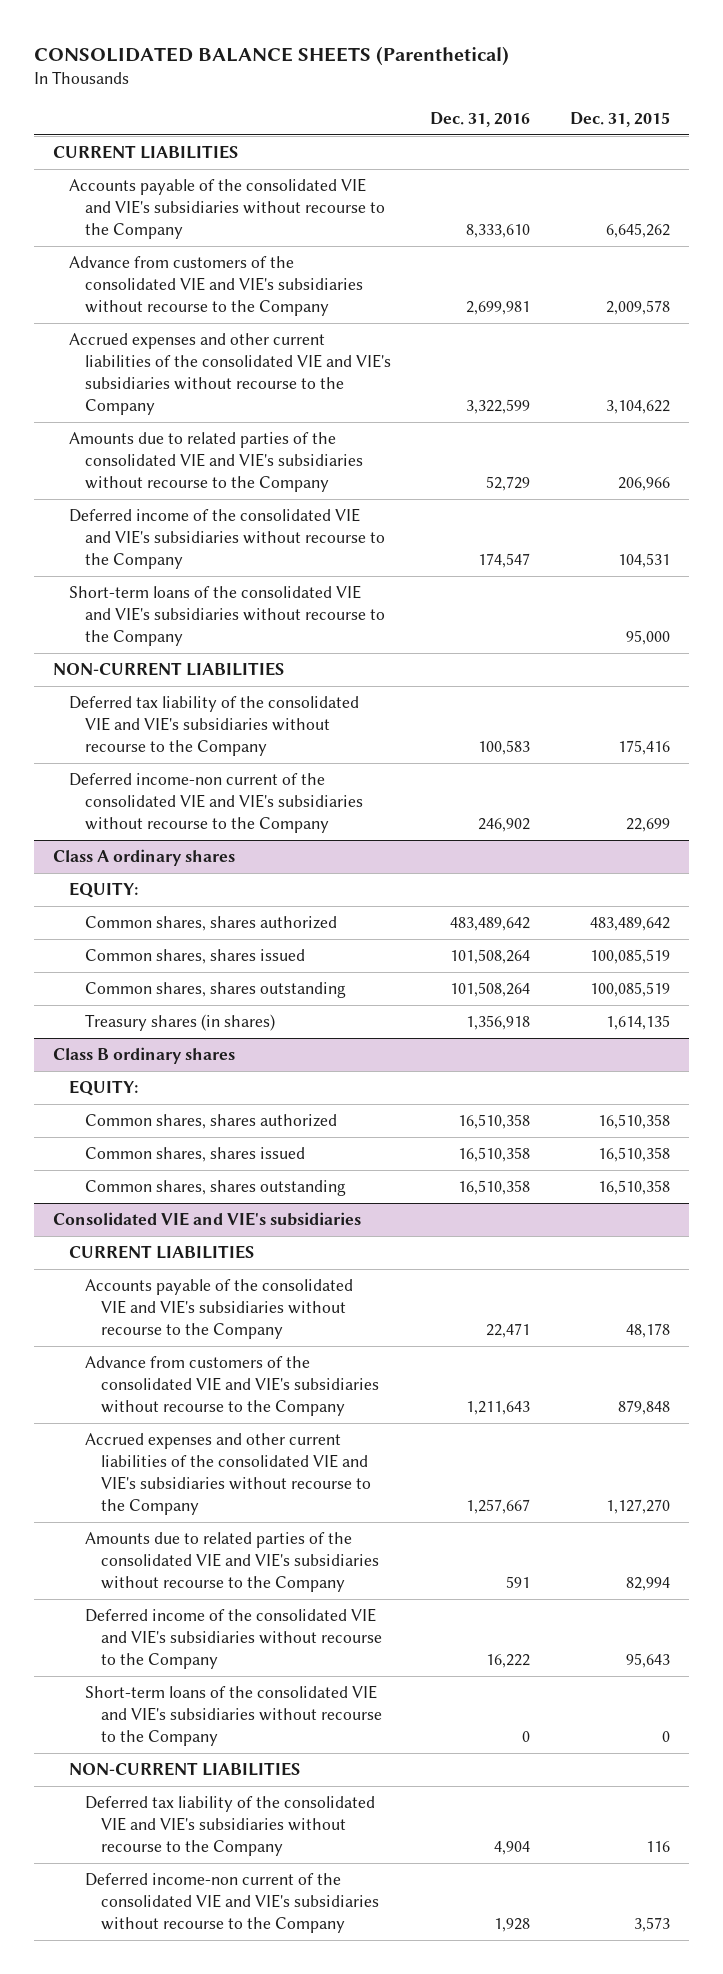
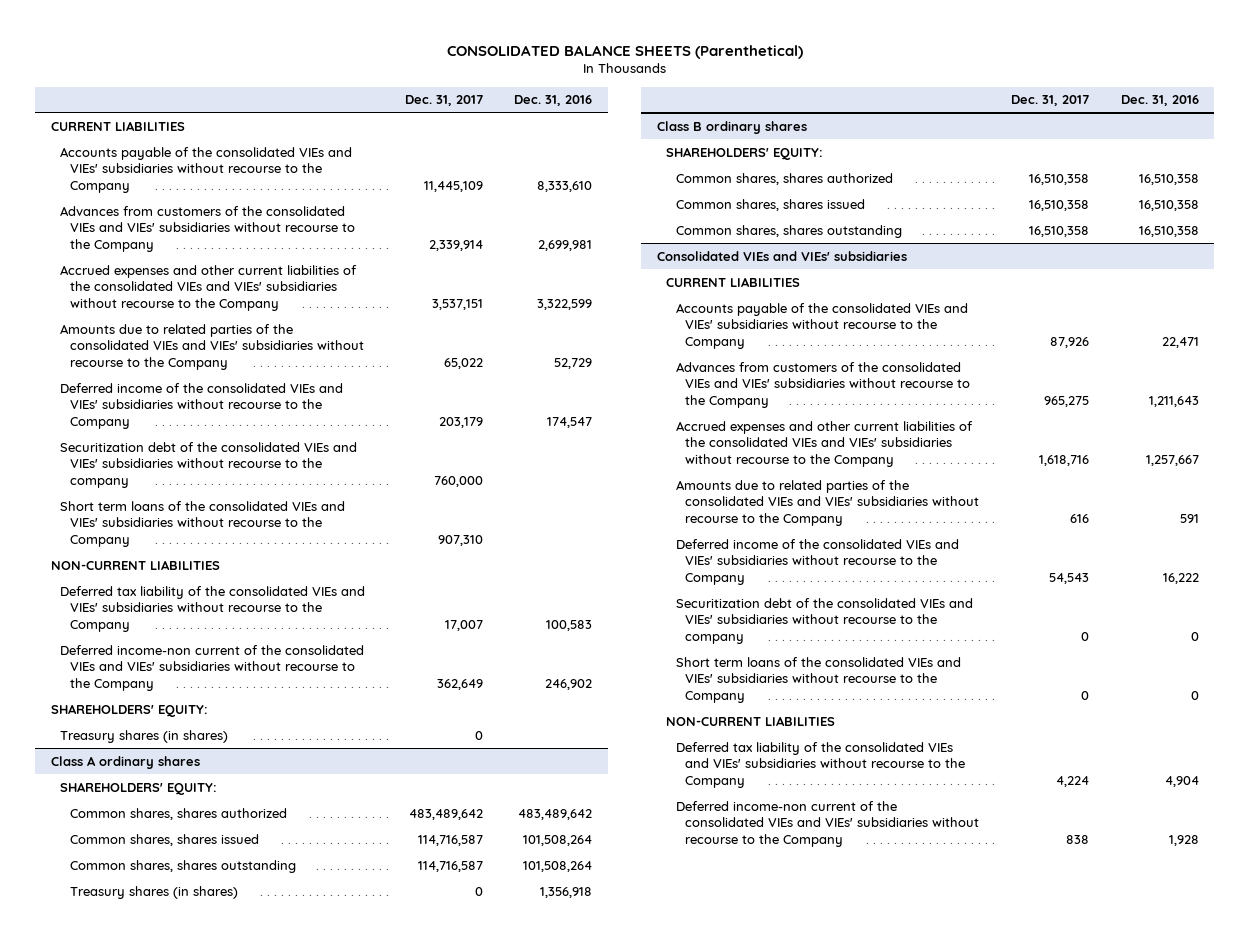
- | Dec. 31, 2016 | Dec. 31, 2015
+ | Dec. 31, 2017 | Dec. 31, 2016
- Accounts payable of the consolidated VIE and VIE's subsidiaries without recourse to the Company | 8,333,610 | 6,645,262
- Advance from customers of the consolidated VIE and VIE's subsidiaries without recourse to the Company | 2,699,981 | 2,009,578
- Accrued expenses and other current liabilities of the consolidated VIE and VIE's subsidiaries without recourse to the Company | 3,322,599 | 3,104,622
- Amounts due to related parties of the consolidated VIE and VIE's subsidiaries without recourse to the Company | 52,729 | 206,966
- Deferred income of the consolidated VIE and VIE's subsidiaries without recourse to the Company | 174,547 | 104,531
- Short-term loans of the consolidated VIE and VIE's subsidiaries without recourse to the Company | | 95,000
+ Accounts payable of the consolidated VIEs and VIEs' subsidiaries without recourse to the Company | 11,445,109 | 8,333,610
+ Advances from customers of the consolidated VIEs and VIEs' subsidiaries without recourse to the Company | 2,339,914 | 2,699,981
+ Accrued expenses and other current liabilities of the consolidated VIEs and VIEs' subsidiaries without recourse to the Company | 3,537,151 | 3,322,599
+ Amounts due to related parties of the consolidated VIEs and VIEs' subsidiaries without recourse to the Company | 65,022 | 52,729
+ Deferred income of the consolidated VIEs and VIEs' subsidiaries without recourse to the Company | 203,179 | 174,547
+ Securitization debt of the consolidated VIEs and VIEs' subsidiaries without recourse to the company | 760,000 |
+ Short term loans of the consolidated VIEs and VIEs' subsidiaries without recourse to the Company | 907,310 |
- Deferred tax liability of the consolidated VIE and VIE's subsidiaries without recourse to the Company | 100,583 | 175,416
- Deferred income-non current of the consolidated VIE and VIE's subsidiaries without recourse to the Company | 246,902 | 22,699
+ Deferred tax liability of the consolidated VIEs and VIEs' subsidiaries without recourse to the Company | 17,007 | 100,583
+ Deferred income-non current of the consolidated VIEs and VIEs' subsidiaries without recourse to the Company | 362,649 | 246,902
+ SHAREHOLDERS' EQUITY:
+ Treasury shares (in shares) | 0 |
@ Class A ordinary shares
- EQUITY:
+ SHAREHOLDERS' EQUITY:
@ Class B ordinary shares
- EQUITY:
+ SHAREHOLDERS' EQUITY:
- Consolidated VIE and VIE's subsidiaries
+ Consolidated VIEs and VIEs' subsidiaries
- Accounts payable of the consolidated VIE and VIE's subsidiaries without recourse to the Company | 22,471 | 48,178
- Advance from customers of the consolidated VIE and VIE's subsidiaries without recourse to the Company | 1,211,643 | 879,848
- Accrued expenses and other current liabilities of the consolidated VIE and VIE's subsidiaries without recourse to the Company | 1,257,667 | 1,127,270
- Amounts due to related parties of the consolidated VIE and VIE's subsidiaries without recourse to the Company | 591 | 82,994
- Deferred income of the consolidated VIE and VIE's subsidiaries without recourse to the Company | 16,222 | 95,643
- Short-term loans of the consolidated VIE and VIE's subsidiaries without recourse to the Company | 0 | 0
+ Accounts payable of the consolidated VIEs and VIEs' subsidiaries without recourse to the Company | 87,926 | 22,471
+ Advances from customers of the consolidated VIEs and VIEs' subsidiaries without recourse to the Company | 965,275 | 1,211,643
+ Accrued expenses and other current liabilities of the consolidated VIEs and VIEs' subsidiaries without recourse to the Company | 1,618,716 | 1,257,667
+ Amounts due to related parties of the consolidated VIEs and VIEs' subsidiaries without recourse to the Company | 616 | 591
+ Deferred income of the consolidated VIEs and VIEs' subsidiaries without recourse to the Company | 54,543 | 16,222
+ Securitization debt of the consolidated VIEs and VIEs' subsidiaries without recourse to the company | 0 | 0
+ Short term loans of the consolidated VIEs and VIEs' subsidiaries without recourse to the Company | 0 | 0
- Deferred tax liability of the consolidated VIE and VIE's subsidiaries without recourse to the Company | 4,904 | 116
- Deferred income-non current of the consolidated VIE and VIE's subsidiaries without recourse to the Company | 1,928 | 3,573
+ Deferred tax liability of the consolidated VIEs and VIEs' subsidiaries without recourse to the Company | 4,224 | 4,904
+ Deferred income-non current of the consolidated VIEs and VIEs' subsidiaries without recourse to the Company | 838 | 1,928

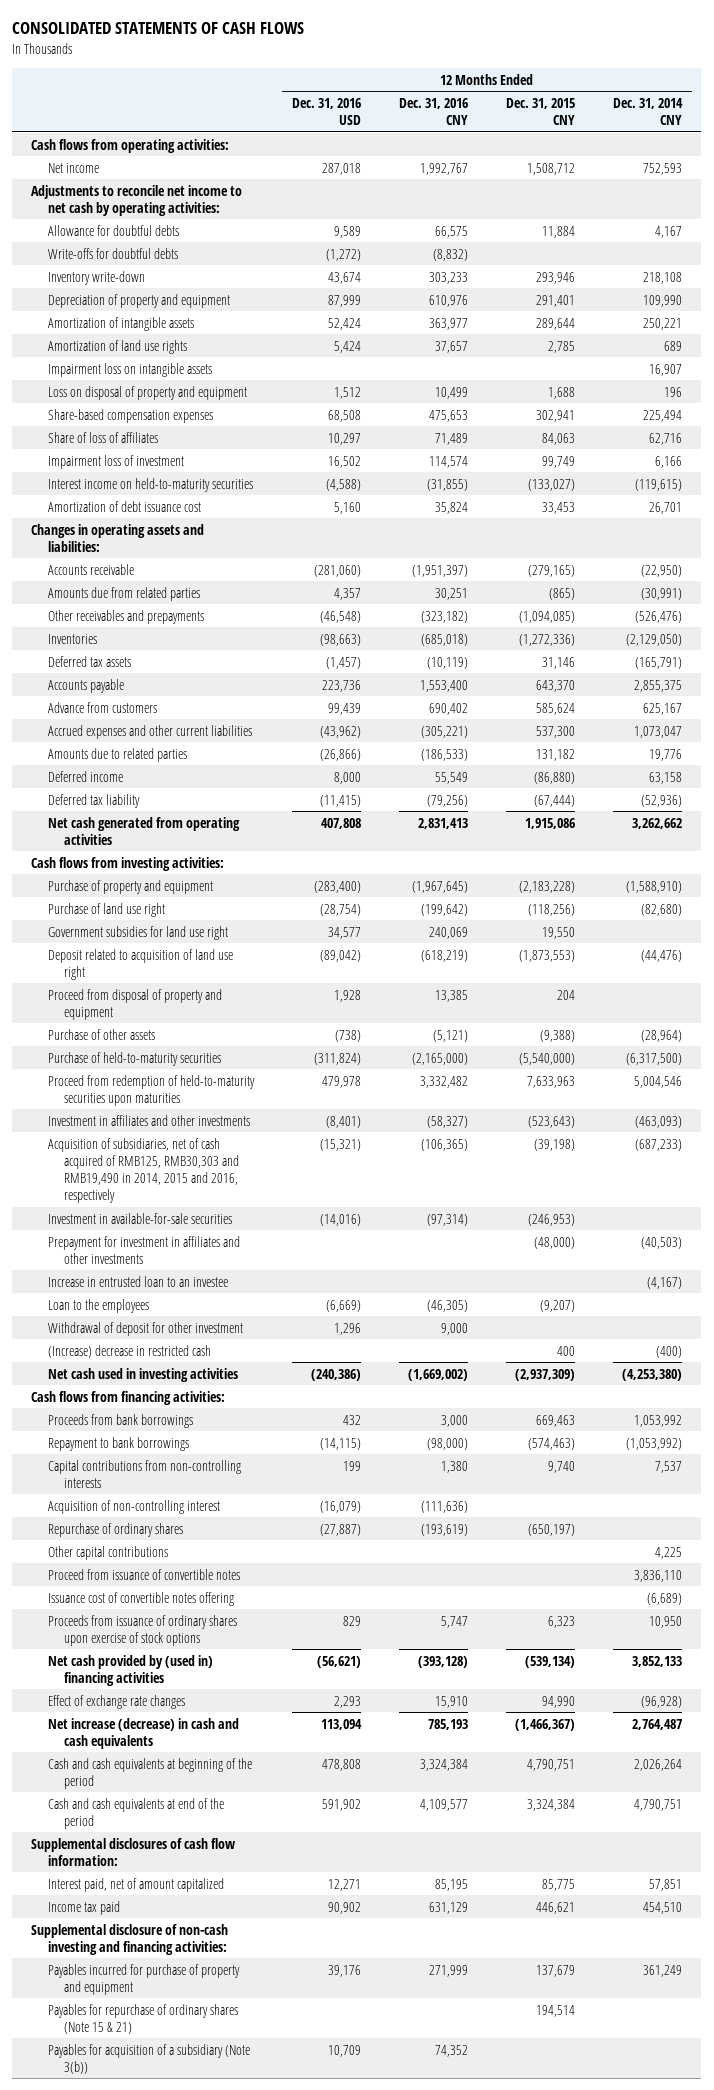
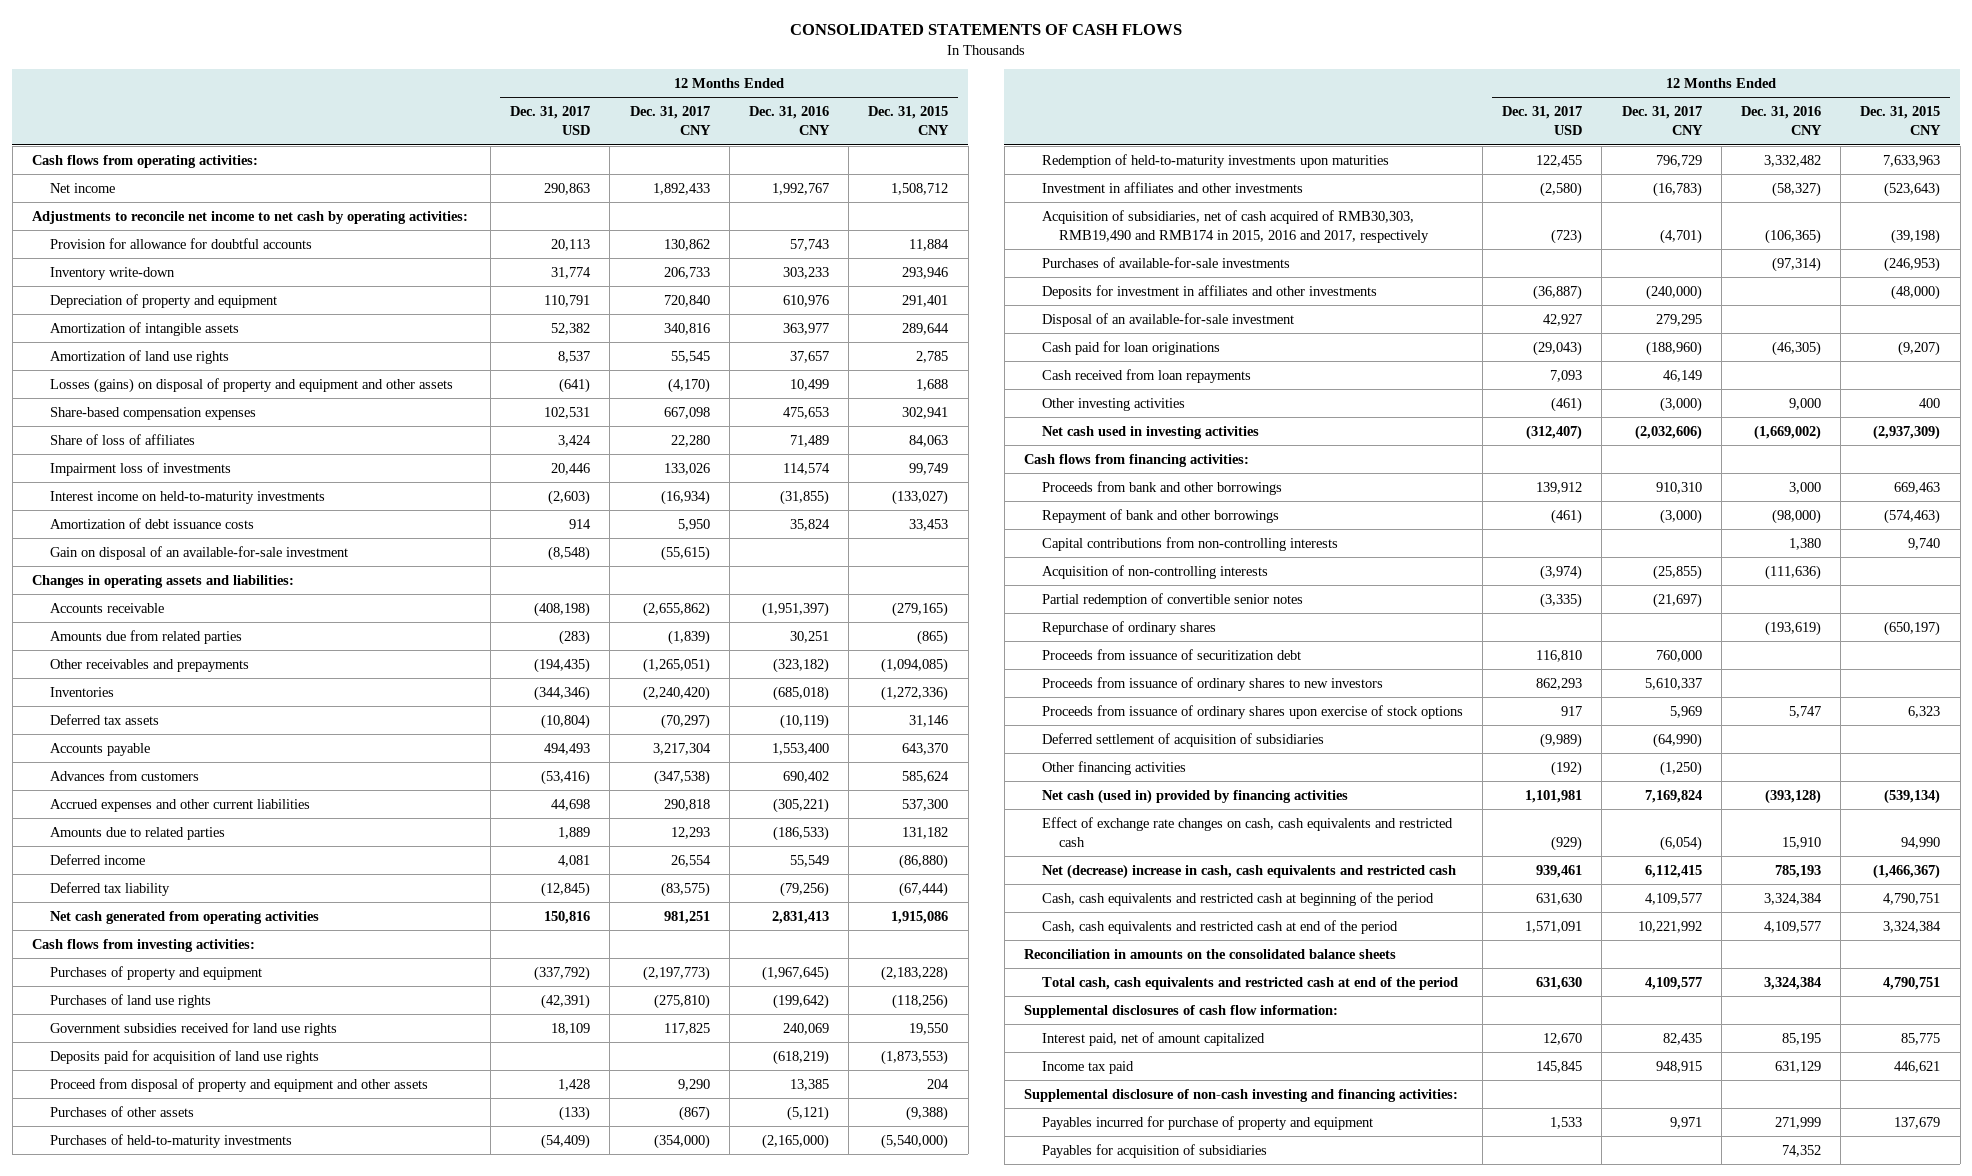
- | 12 Months Ended Dec. 31, 2016 USD | 12 Months Ended Dec. 31, 2016 CNY | 12 Months Ended Dec. 31, 2015 CNY | 12 Months Ended Dec. 31, 2014 CNY
+ | 12 Months Ended Dec. 31, 2017 USD | 12 Months Ended Dec. 31, 2017 CNY | 12 Months Ended Dec. 31, 2016 CNY | 12 Months Ended Dec. 31, 2015 CNY
- Allowance for doubtful debts | 9,589 | 66,575 | 11,884 | 4,167
- Write-offs for doubtful debts | (1,272) | (8,832) | |
+ Provision for allowance for doubtful accounts | 20,113 | 130,862 | 57,743 | 11,884
- Impairment loss on intangible assets | | | | 16,907
- Loss on disposal of property and equipment | 1,512 | 10,499 | 1,688 | 196
+ Losses (gains) on disposal of property and equipment and other assets | (641) | (4,170) | 10,499 | 1,688
- Impairment loss of investment | 16,502 | 114,574 | 99,749 | 6,166
- Interest income on held-to-maturity securities | (4,588) | (31,855) | (133,027) | (119,615)
- Amortization of debt issuance cost | 5,160 | 35,824 | 33,453 | 26,701
+ Impairment loss of investments | 20,446 | 133,026 | 114,574 | 99,749
+ Interest income on held-to-maturity investments | (2,603) | (16,934) | (31,855) | (133,027)
+ Amortization of debt issuance costs | 914 | 5,950 | 35,824 | 33,453
+ Gain on disposal of an available-for-sale investment | (8,548) | (55,615) | |
- Advance from customers | 99,439 | 690,402 | 585,624 | 625,167
+ Advances from customers | (53,416) | (347,538) | 690,402 | 585,624
- Purchase of property and equipment | (283,400) | (1,967,645) | (2,183,228) | (1,588,910)
- Purchase of land use right | (28,754) | (199,642) | (118,256) | (82,680)
- Government subsidies for land use right | 34,577 | 240,069 | 19,550 |
- Deposit related to acquisition of land use right | (89,042) | (618,219) | (1,873,553) | (44,476)
- Proceed from disposal of property and equipment | 1,928 | 13,385 | 204 |
- Purchase of other assets | (738) | (5,121) | (9,388) | (28,964)
- Purchase of held-to-maturity securities | (311,824) | (2,165,000) | (5,540,000) | (6,317,500)
- Proceed from redemption of held-to-maturity securities upon maturities | 479,978 | 3,332,482 | 7,633,963 | 5,004,546
+ Purchases of property and equipment | (337,792) | (2,197,773) | (1,967,645) | (2,183,228)
+ Purchases of land use rights | (42,391) | (275,810) | (199,642) | (118,256)
+ Government subsidies received for land use rights | 18,109 | 117,825 | 240,069 | 19,550
+ Deposits paid for acquisition of land use rights | | | (618,219) | (1,873,553)
+ Proceed from disposal of property and equipment and other assets | 1,428 | 9,290 | 13,385 | 204
+ Purchases of other assets | (133) | (867) | (5,121) | (9,388)
+ Purchases of held-to-maturity investments | (54,409) | (354,000) | (2,165,000) | (5,540,000)
+ Redemption of held-to-maturity investments upon maturities | 122,455 | 796,729 | 3,332,482 | 7,633,963
- Acquisition of subsidiaries, net of cash acquired of RMB125, RMB30,303 and RMB19,490 in 2014, 2015 and 2016, respectively | (15,321) | (106,365) | (39,198) | (687,233)
- Investment in available-for-sale securities | (14,016) | (97,314) | (246,953) |
- Prepayment for investment in affiliates and other investments | | | (48,000) | (40,503)
- Increase in entrusted loan to an investee | | | | (4,167)
- Loan to the employees | (6,669) | (46,305) | (9,207) |
- Withdrawal of deposit for other investment | 1,296 | 9,000 | |
- (Increase) decrease in restricted cash | | | 400 | (400)
+ Acquisition of subsidiaries, net of cash acquired of RMB30,303, RMB19,490 and RMB174 in 2015, 2016 and 2017, respectively | (723) | (4,701) | (106,365) | (39,198)
+ Purchases of available-for-sale investments | | | (97,314) | (246,953)
+ Deposits for investment in affiliates and other investments | (36,887) | (240,000) | | (48,000)
+ Disposal of an available-for-sale investment | 42,927 | 279,295 | |
+ Cash paid for loan originations | (29,043) | (188,960) | (46,305) | (9,207)
+ Cash received from loan repayments | 7,093 | 46,149 | |
+ Other investing activities | (461) | (3,000) | 9,000 | 400
- Proceeds from bank borrowings | 432 | 3,000 | 669,463 | 1,053,992
- Repayment to bank borrowings | (14,115) | (98,000) | (574,463) | (1,053,992)
+ Proceeds from bank and other borrowings | 139,912 | 910,310 | 3,000 | 669,463
+ Repayment of bank and other borrowings | (461) | (3,000) | (98,000) | (574,463)
- Acquisition of non-controlling interest | (16,079) | (111,636) | |
+ Acquisition of non-controlling interests | (3,974) | (25,855) | (111,636) |
+ Partial redemption of convertible senior notes | (3,335) | (21,697) | |
- Other capital contributions | | | | 4,225
- Proceed from issuance of convertible notes | | | | 3,836,110
- Issuance cost of convertible notes offering | | | | (6,689)
+ Proceeds from issuance of securitization debt | 116,810 | 760,000 | |
+ Proceeds from issuance of ordinary shares to new investors | 862,293 | 5,610,337 | |
- Net cash provided by (used in) financing activities | (56,621) | (393,128) | (539,134) | 3,852,133
- Effect of exchange rate changes | 2,293 | 15,910 | 94,990 | (96,928)
- Net increase (decrease) in cash and cash equivalents | 113,094 | 785,193 | (1,466,367) | 2,764,487
- Cash and cash equivalents at beginning of the period | 478,808 | 3,324,384 | 4,790,751 | 2,026,264
- Cash and cash equivalents at end of the period | 591,902 | 4,109,577 | 3,324,384 | 4,790,751
+ Deferred settlement of acquisition of subsidiaries | (9,989) | (64,990) | |
+ Other financing activities | (192) | (1,250) | |
+ Net cash (used in) provided by financing activities | 1,101,981 | 7,169,824 | (393,128) | (539,134)
+ Effect of exchange rate changes on cash, cash equivalents and restricted cash | (929) | (6,054) | 15,910 | 94,990
+ Net (decrease) increase in cash, cash equivalents and restricted cash | 939,461 | 6,112,415 | 785,193 | (1,466,367)
+ Cash, cash equivalents and restricted cash at beginning of the period | 631,630 | 4,109,577 | 3,324,384 | 4,790,751
+ Cash, cash equivalents and restricted cash at end of the period | 1,571,091 | 10,221,992 | 4,109,577 | 3,324,384
+ Reconciliation in amounts on the consolidated balance sheets
+ Total cash, cash equivalents and restricted cash at end of the period | 631,630 | 4,109,577 | 3,324,384 | 4,790,751
- Payables for repurchase of ordinary shares (Note 15 & 21) | | | 194,514 |
- Payables for acquisition of a subsidiary (Note 3(b)) | 10,709 | 74,352 | |
+ Payables for acquisition of subsidiaries | | | 74,352 |

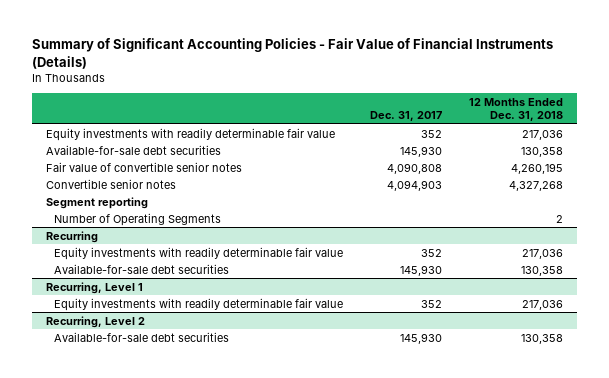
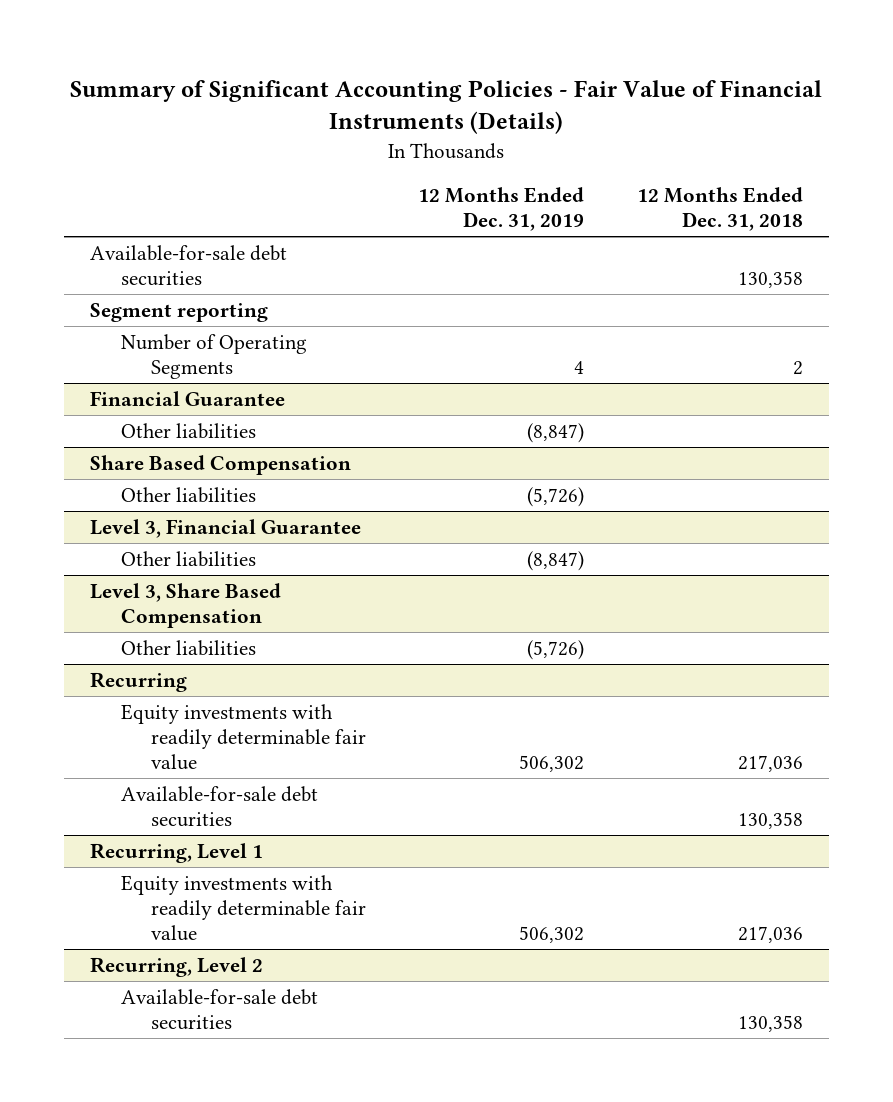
- | Dec. 31, 2017 | 12 Months Ended Dec. 31, 2018
+ | 12 Months Ended Dec. 31, 2019 | 12 Months Ended Dec. 31, 2018
- Equity investments with readily determinable fair value | 352 | 217,036
- Fair value of convertible senior notes | 4,090,808 | 4,260,195
- Convertible senior notes | 4,094,903 | 4,327,268
+ Financial Guarantee
+ Other liabilities | (8,847) |
+ Share Based Compensation
+ Other liabilities | (5,726) |
+ Level 3, Financial Guarantee
+ Other liabilities | (8,847) |
+ Level 3, Share Based Compensation
+ Other liabilities | (5,726) |

